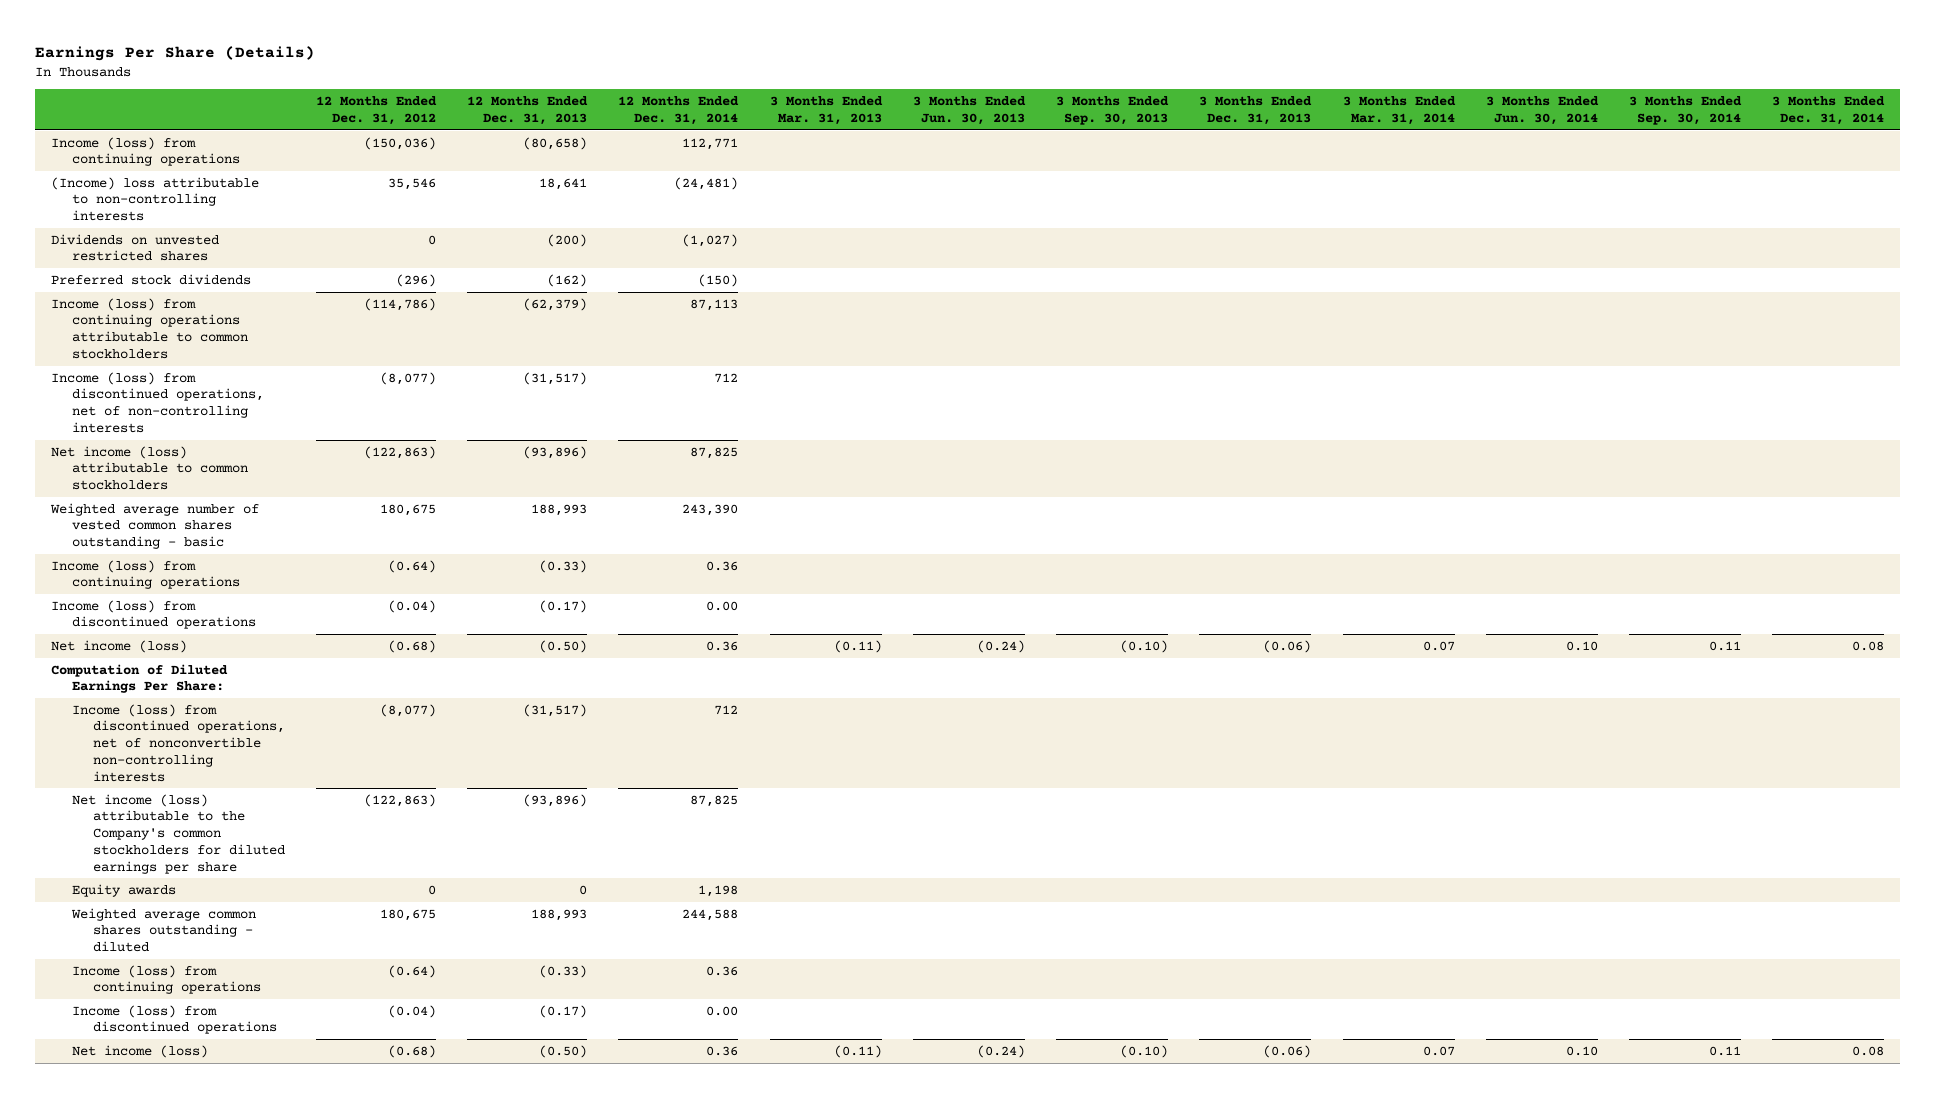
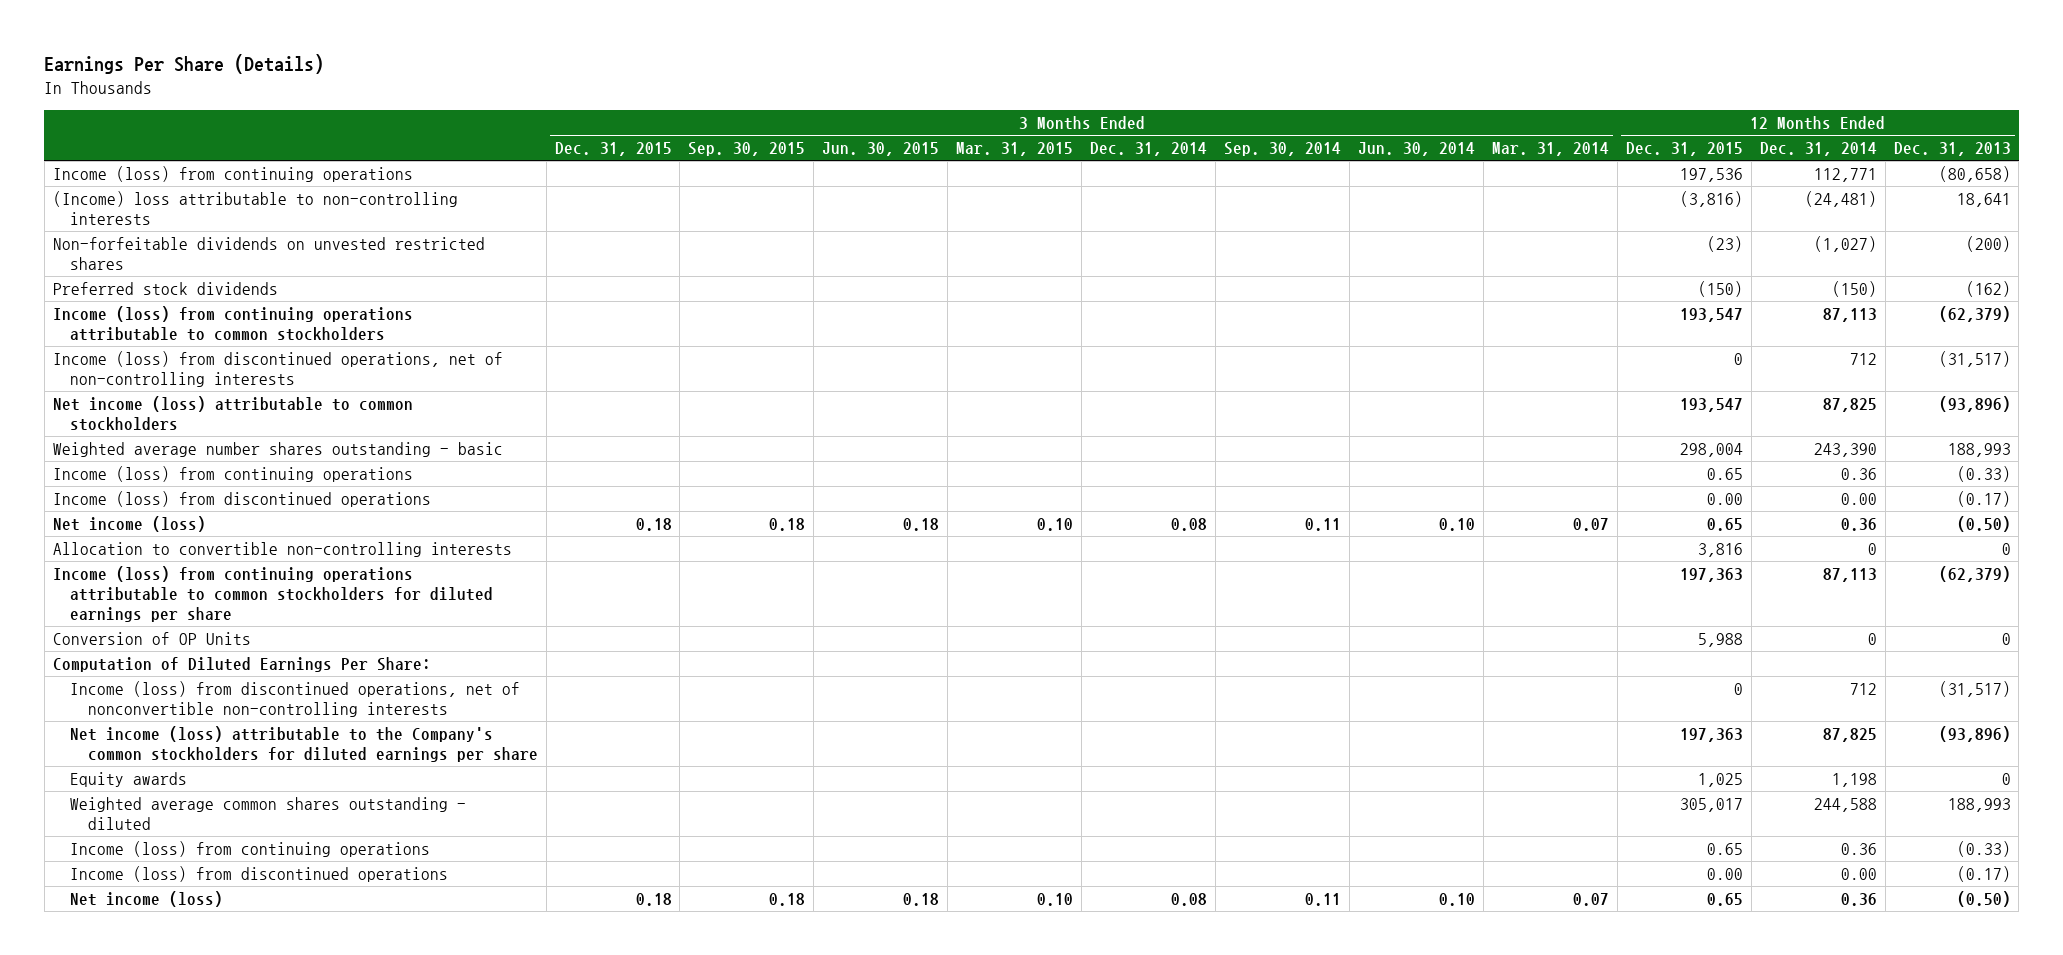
- | 12 Months Ended Dec. 31, 2012 | 12 Months Ended Dec. 31, 2013 | 12 Months Ended Dec. 31, 2014 | 3 Months Ended Mar. 31, 2013 | 3 Months Ended Jun. 30, 2013 | 3 Months Ended Sep. 30, 2013 | 3 Months Ended Dec. 31, 2013 | 3 Months Ended Mar. 31, 2014 | 3 Months Ended Jun. 30, 2014 | 3 Months Ended Sep. 30, 2014 | 3 Months Ended Dec. 31, 2014
+ | 3 Months Ended Dec. 31, 2015 | 3 Months Ended Sep. 30, 2015 | 3 Months Ended Jun. 30, 2015 | 3 Months Ended Mar. 31, 2015 | 3 Months Ended Dec. 31, 2014 | 3 Months Ended Sep. 30, 2014 | 3 Months Ended Jun. 30, 2014 | 3 Months Ended Mar. 31, 2014 | 12 Months Ended Dec. 31, 2015 | 12 Months Ended Dec. 31, 2014 | 12 Months Ended Dec. 31, 2013
- Dividends on unvested restricted shares | 0 | (200) | (1,027) | | | | | | | |
+ Non-forfeitable dividends on unvested restricted shares | | | | | | | | | (23) | (1,027) | (200)
- Weighted average number of vested common shares outstanding - basic | 180,675 | 188,993 | 243,390 | | | | | | | |
+ Weighted average number shares outstanding - basic | | | | | | | | | 298,004 | 243,390 | 188,993
+ Allocation to convertible non-controlling interests | | | | | | | | | 3,816 | 0 | 0
+ Income (loss) from continuing operations attributable to common stockholders for diluted earnings per share | | | | | | | | | 197,363 | 87,113 | (62,379)
+ Conversion of OP Units | | | | | | | | | 5,988 | 0 | 0

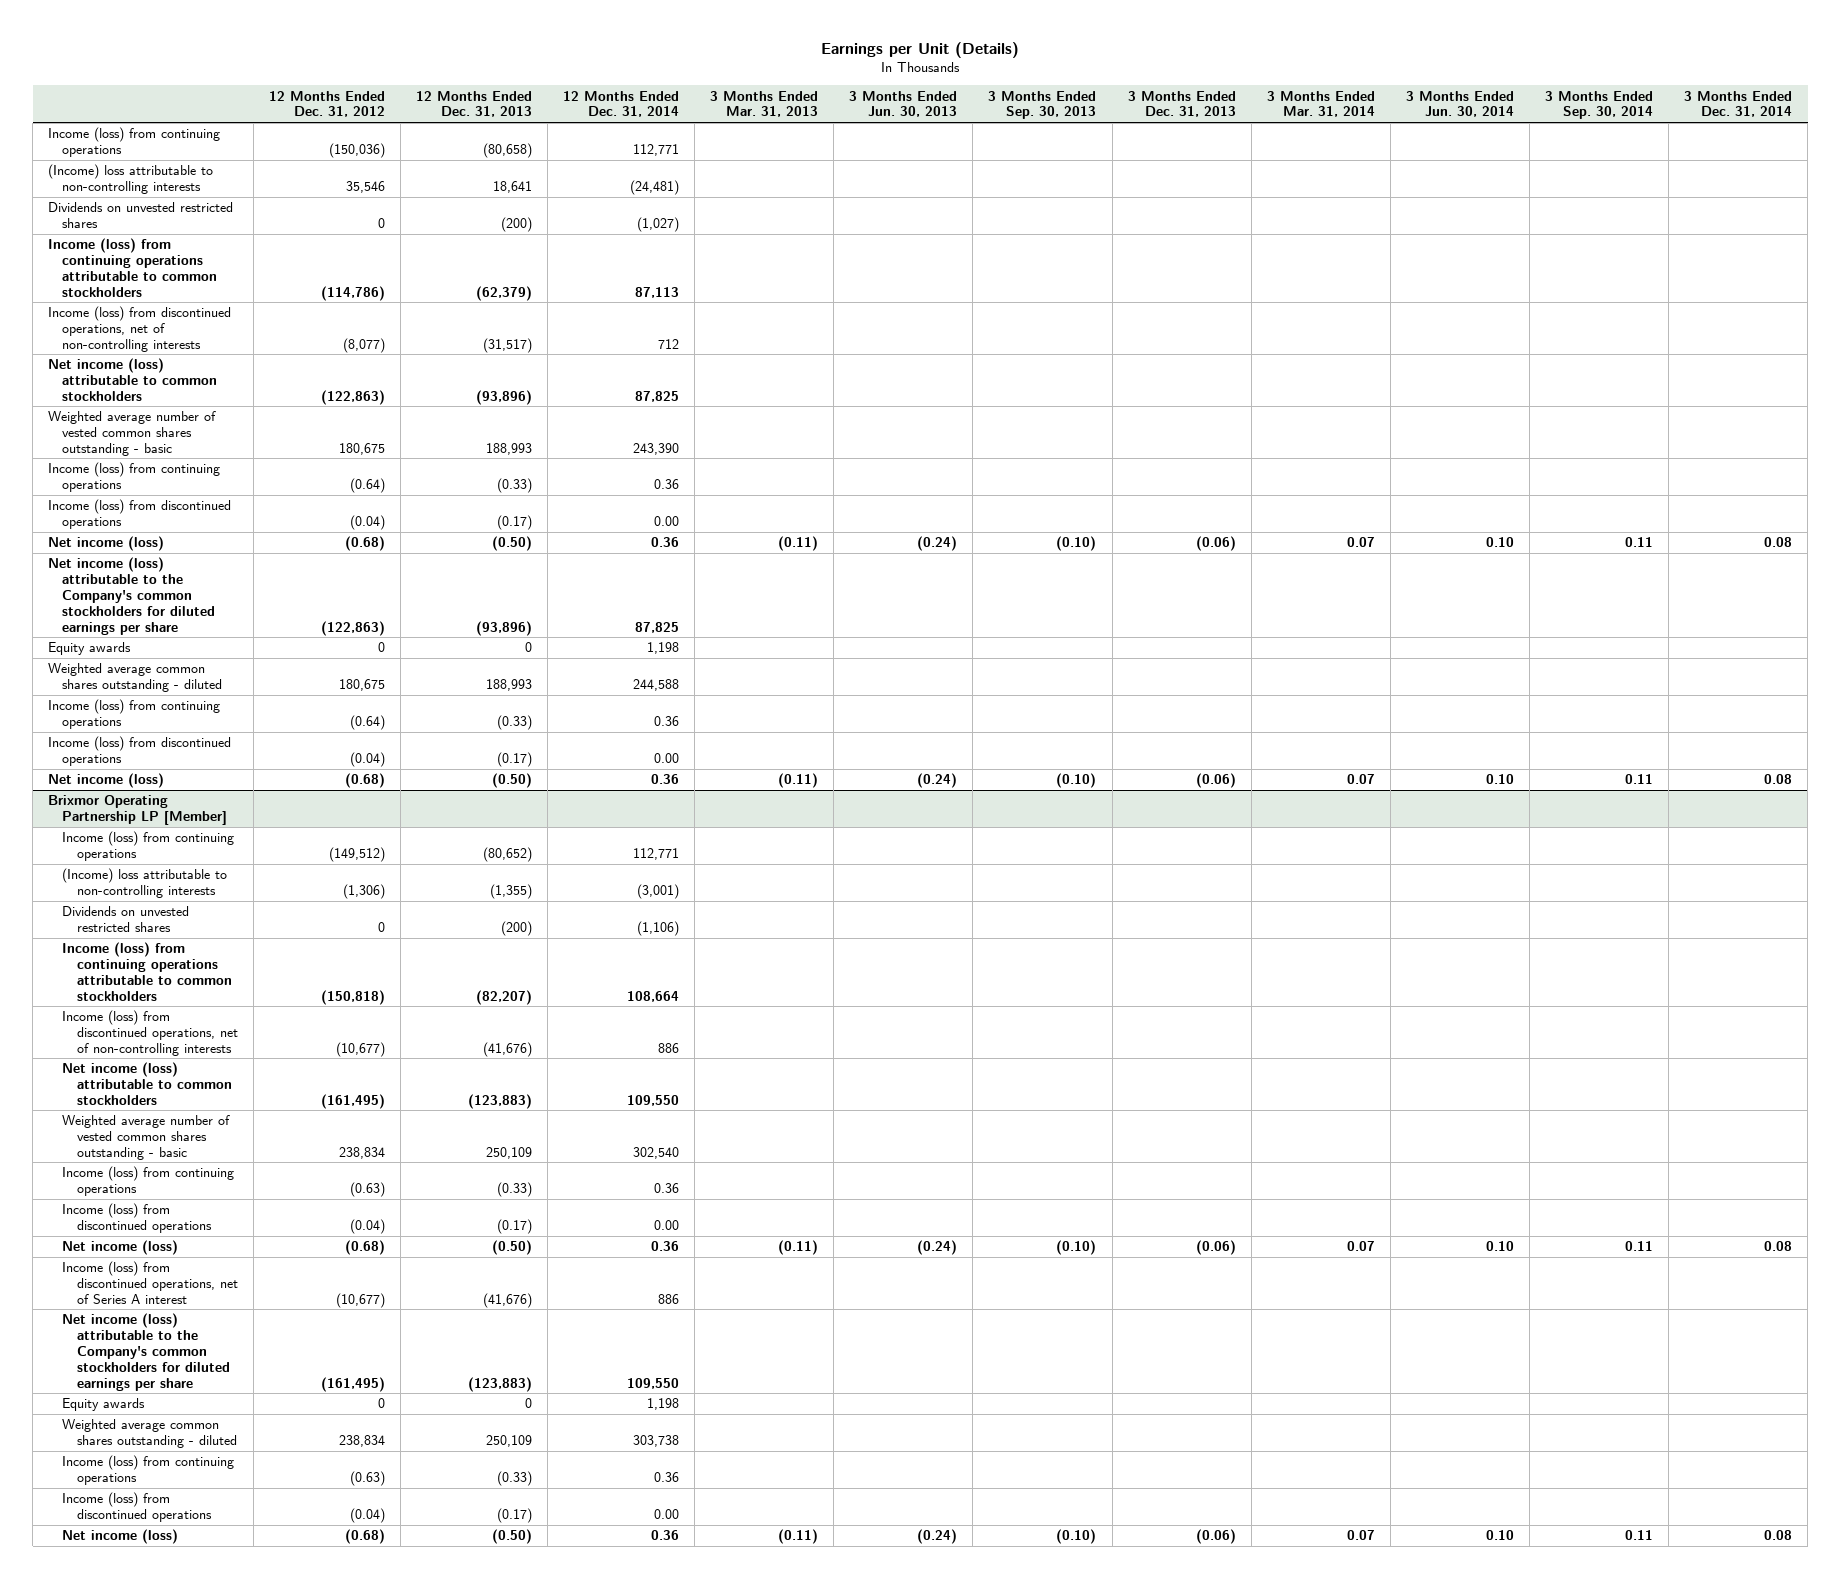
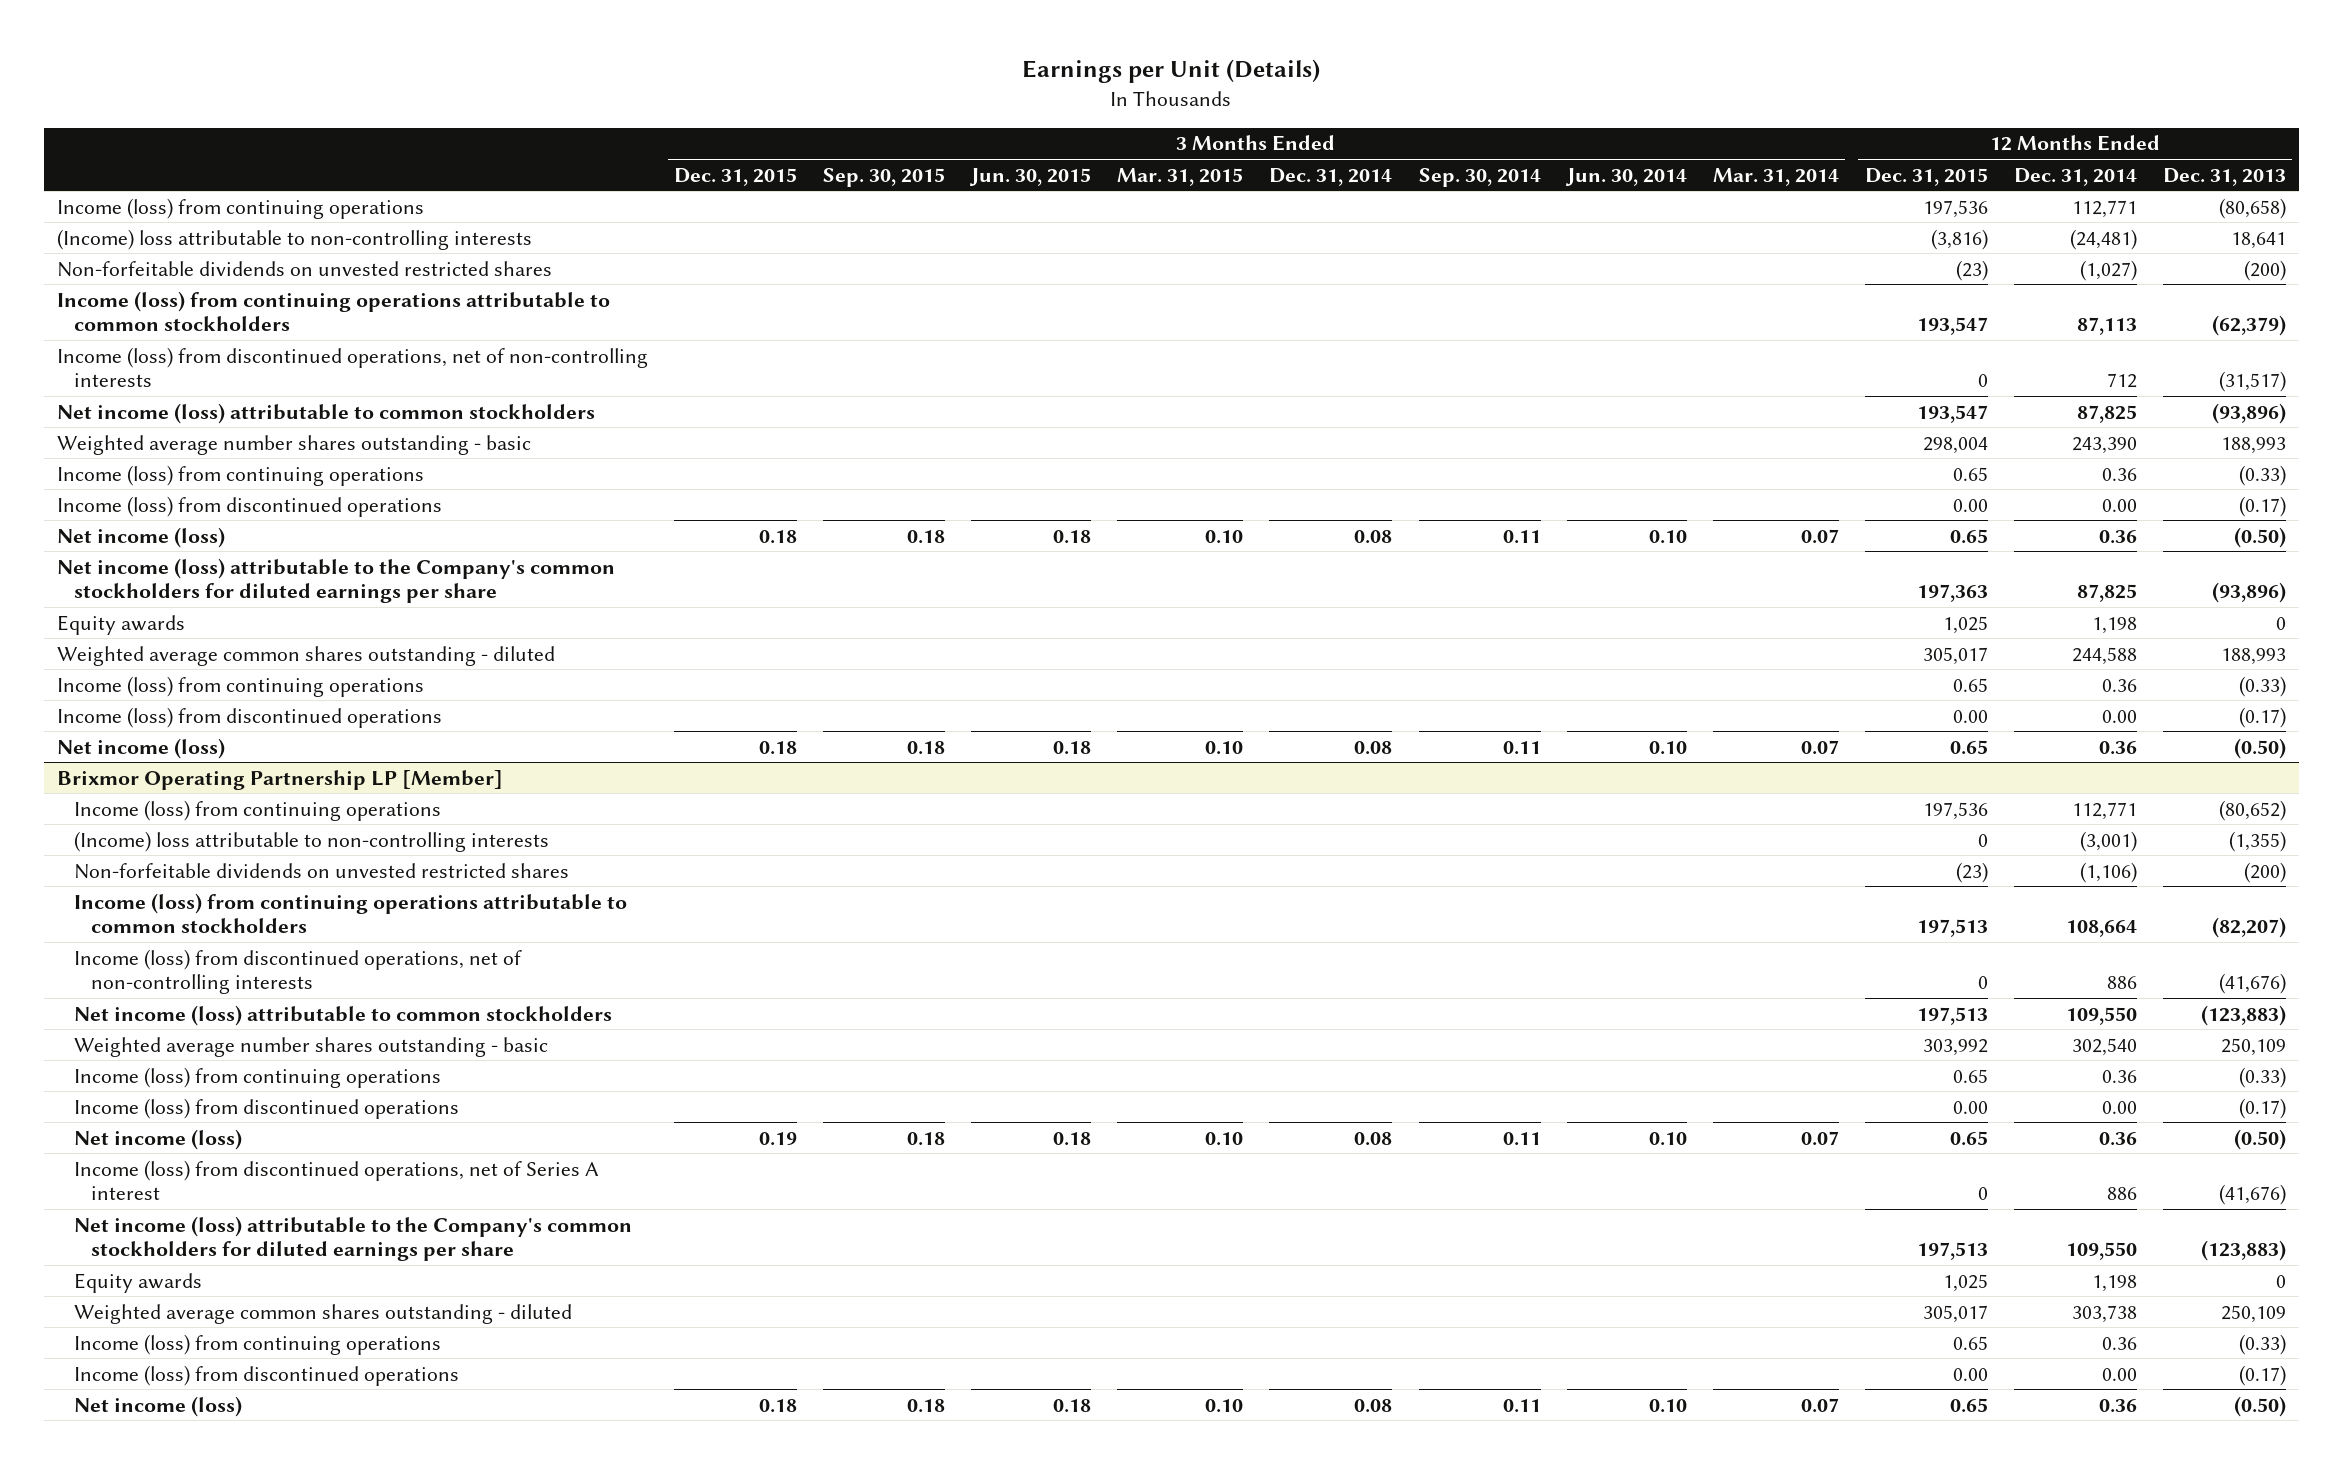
- | 12 Months Ended Dec. 31, 2012 | 12 Months Ended Dec. 31, 2013 | 12 Months Ended Dec. 31, 2014 | 3 Months Ended Mar. 31, 2013 | 3 Months Ended Jun. 30, 2013 | 3 Months Ended Sep. 30, 2013 | 3 Months Ended Dec. 31, 2013 | 3 Months Ended Mar. 31, 2014 | 3 Months Ended Jun. 30, 2014 | 3 Months Ended Sep. 30, 2014 | 3 Months Ended Dec. 31, 2014
+ | 3 Months Ended Dec. 31, 2015 | 3 Months Ended Sep. 30, 2015 | 3 Months Ended Jun. 30, 2015 | 3 Months Ended Mar. 31, 2015 | 3 Months Ended Dec. 31, 2014 | 3 Months Ended Sep. 30, 2014 | 3 Months Ended Jun. 30, 2014 | 3 Months Ended Mar. 31, 2014 | 12 Months Ended Dec. 31, 2015 | 12 Months Ended Dec. 31, 2014 | 12 Months Ended Dec. 31, 2013
- Dividends on unvested restricted shares | 0 | (200) | (1,027) | | | | | | | |
+ Non-forfeitable dividends on unvested restricted shares | | | | | | | | | (23) | (1,027) | (200)
- Weighted average number of vested common shares outstanding - basic | 180,675 | 188,993 | 243,390 | | | | | | | |
+ Weighted average number shares outstanding - basic | | | | | | | | | 298,004 | 243,390 | 188,993
@ Brixmor Operating Partnership LP [Member]
- Dividends on unvested restricted shares | 0 | (200) | (1,106) | | | | | | | |
+ Non-forfeitable dividends on unvested restricted shares | | | | | | | | | (23) | (1,106) | (200)
- Weighted average number of vested common shares outstanding - basic | 238,834 | 250,109 | 302,540 | | | | | | | |
+ Weighted average number shares outstanding - basic | | | | | | | | | 303,992 | 302,540 | 250,109

